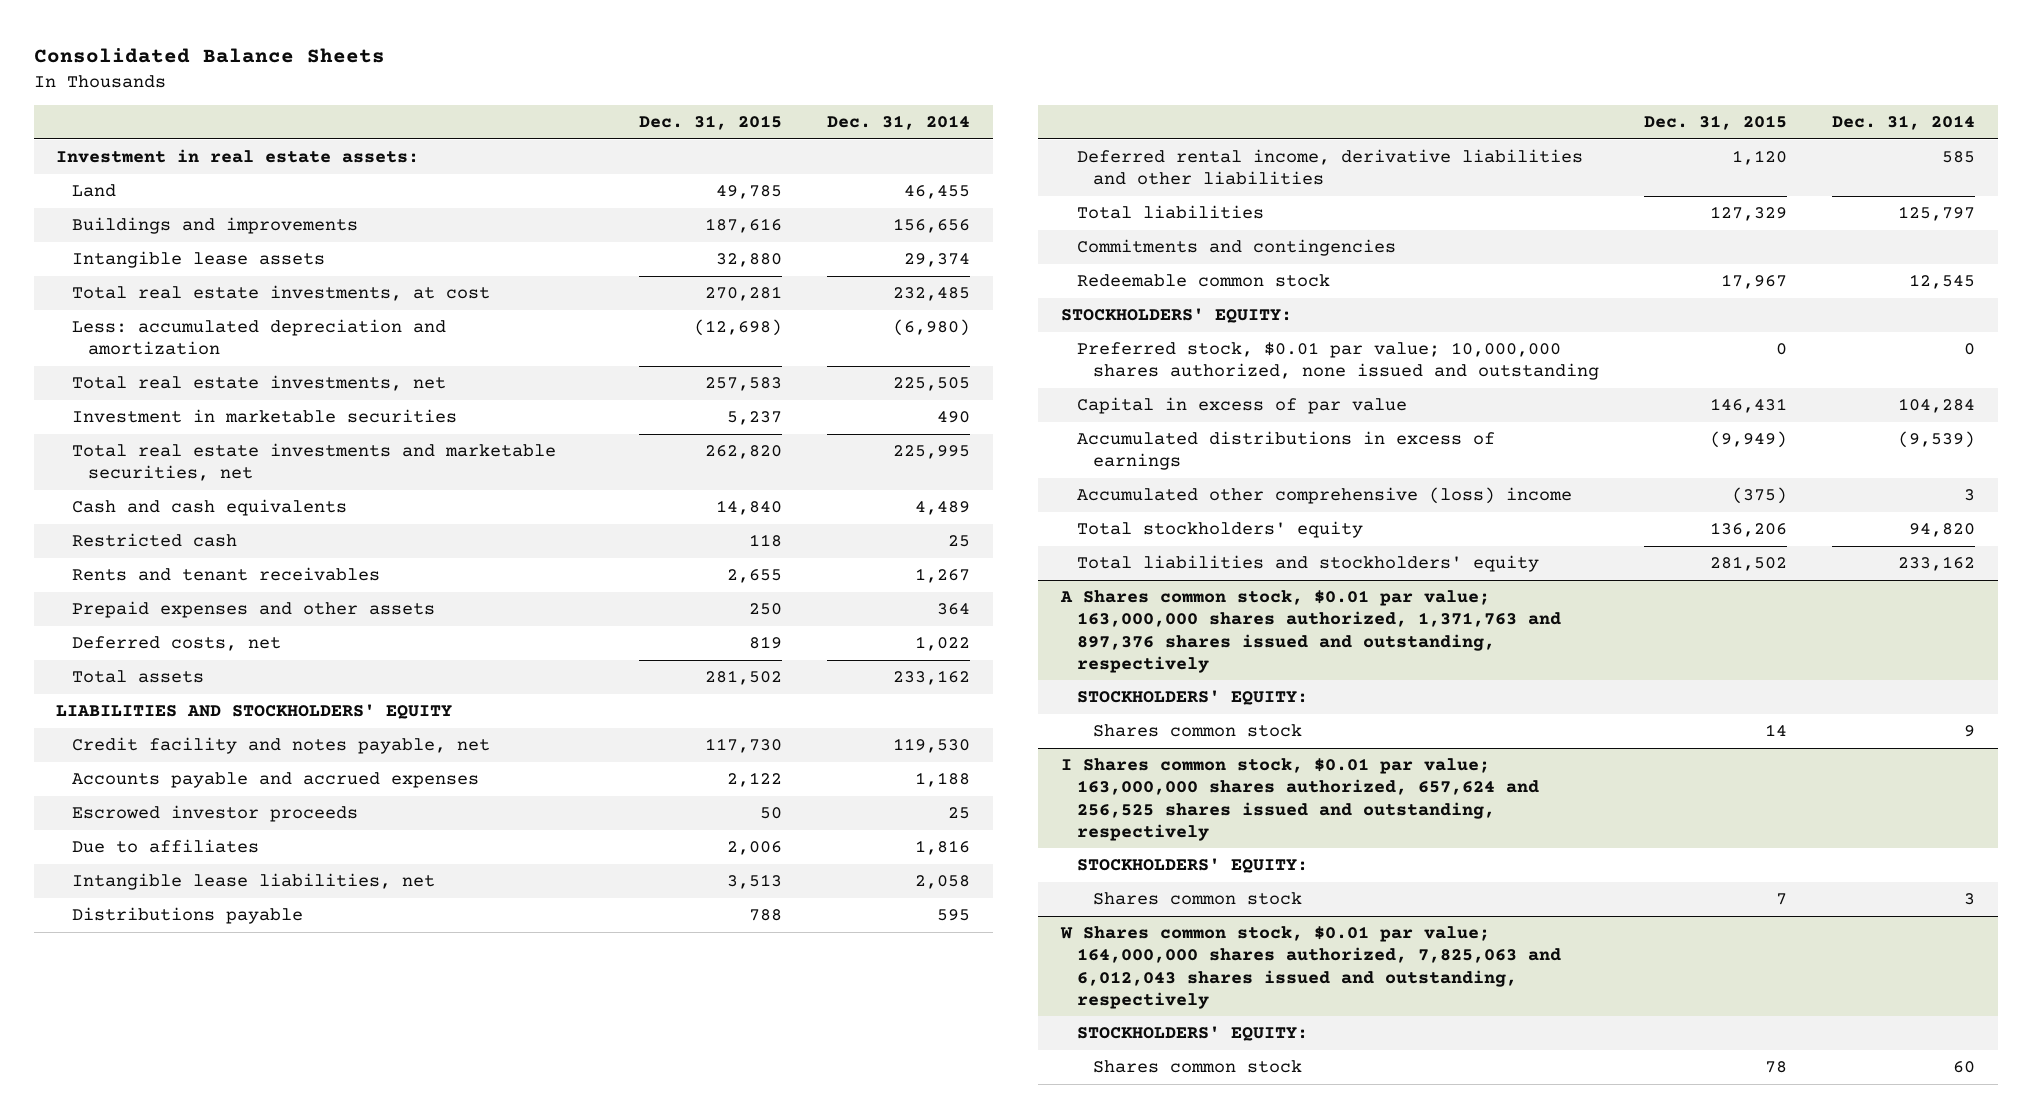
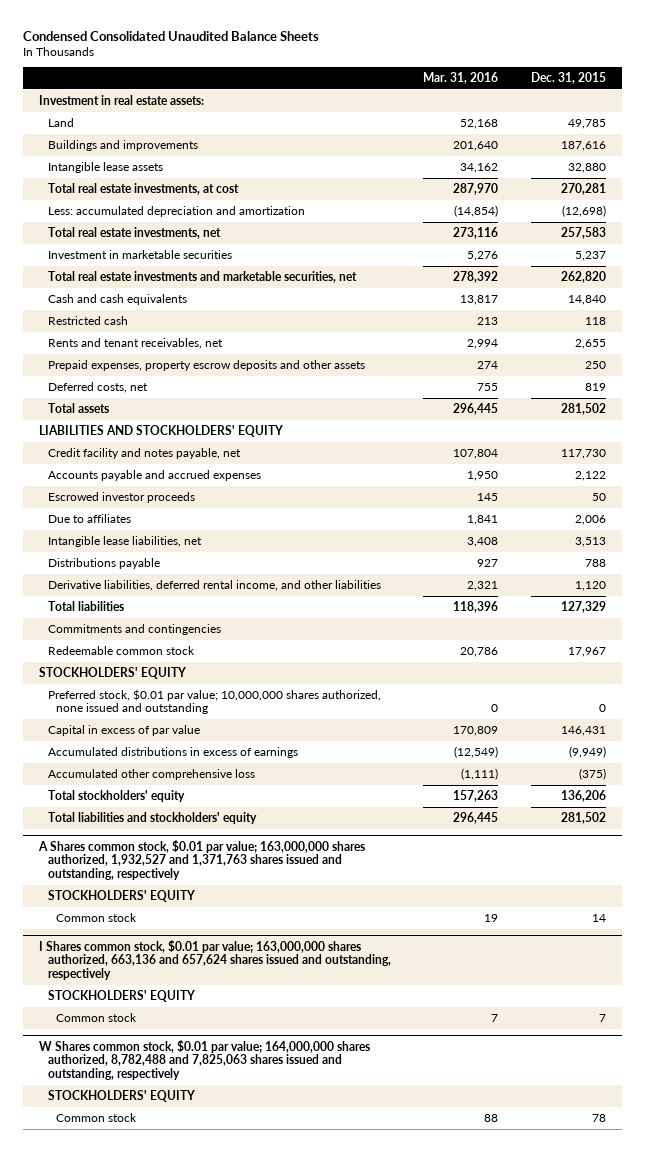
- Consolidated Balance Sheets
+ Condensed Consolidated Unaudited Balance Sheets
- | Dec. 31, 2015 | Dec. 31, 2014
+ | Mar. 31, 2016 | Dec. 31, 2015
- Rents and tenant receivables | 2,655 | 1,267
- Prepaid expenses and other assets | 250 | 364
+ Rents and tenant receivables, net | 2,994 | 2,655
+ Prepaid expenses, property escrow deposits and other assets | 274 | 250
- Deferred rental income, derivative liabilities and other liabilities | 1,120 | 585
+ Derivative liabilities, deferred rental income, and other liabilities | 2,321 | 1,120
- STOCKHOLDERS' EQUITY:
+ STOCKHOLDERS' EQUITY
- Accumulated other comprehensive (loss) income | (375) | 3
+ Accumulated other comprehensive loss | (1,111) | (375)
- A Shares common stock, $0.01 par value; 163,000,000 shares authorized, 1,371,763 and 897,376 shares issued and outstanding, respectively
- STOCKHOLDERS' EQUITY:
- Shares common stock | 14 | 9
- I Shares common stock, $0.01 par value; 163,000,000 shares authorized, 657,624 and 256,525 shares issued and outstanding, respectively
- STOCKHOLDERS' EQUITY:
- Shares common stock | 7 | 3
- W Shares common stock, $0.01 par value; 164,000,000 shares authorized, 7,825,063 and 6,012,043 shares issued and outstanding, respectively
- STOCKHOLDERS' EQUITY:
- Shares common stock | 78 | 60
+ A Shares common stock, $0.01 par value; 163,000,000 shares authorized, 1,932,527 and 1,371,763 shares issued and outstanding, respectively
+ STOCKHOLDERS' EQUITY
+ Common stock | 19 | 14
+ I Shares common stock, $0.01 par value; 163,000,000 shares authorized, 663,136 and 657,624 shares issued and outstanding, respectively
+ STOCKHOLDERS' EQUITY
+ Common stock | 7 | 7
+ W Shares common stock, $0.01 par value; 164,000,000 shares authorized, 8,782,488 and 7,825,063 shares issued and outstanding, respectively
+ STOCKHOLDERS' EQUITY
+ Common stock | 88 | 78

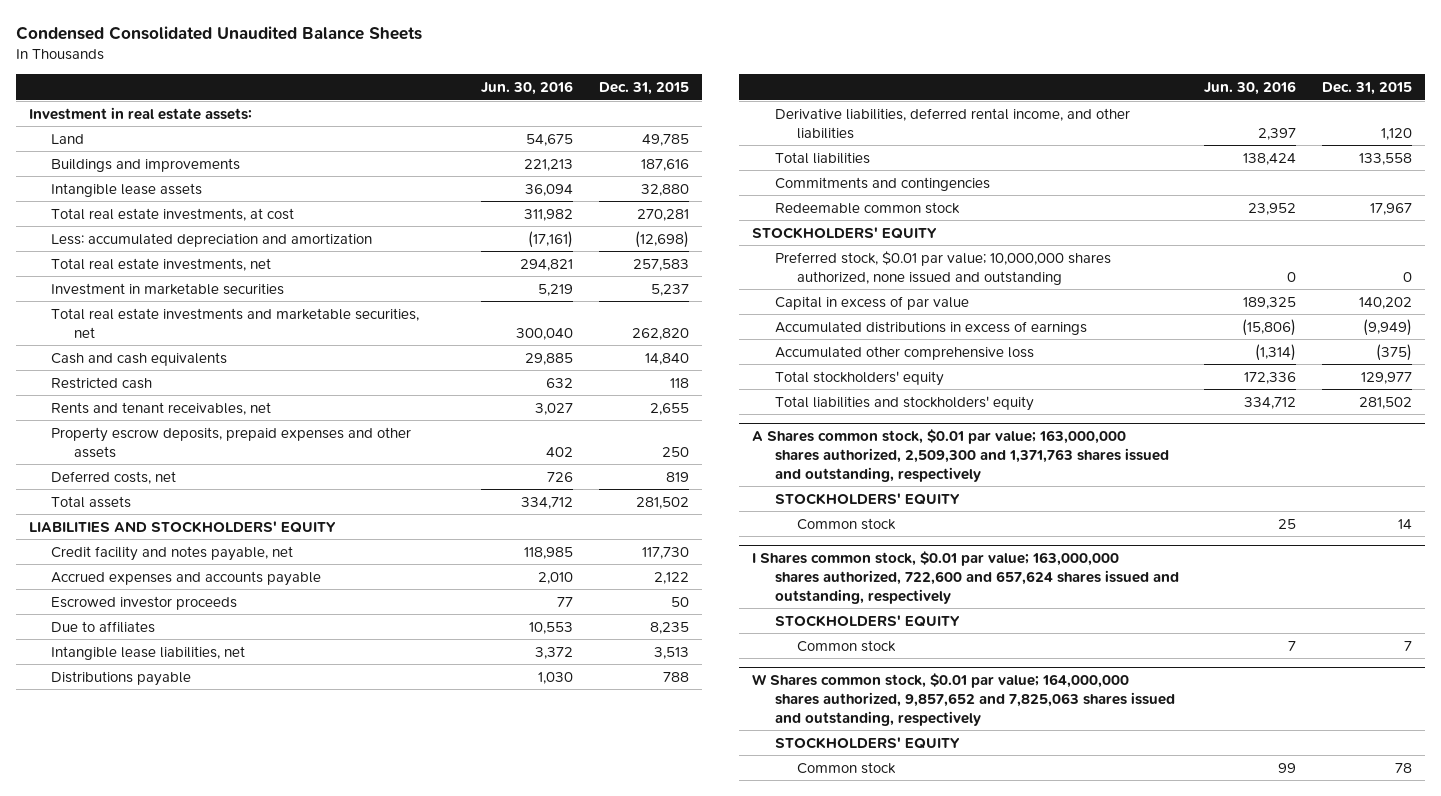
- | Mar. 31, 2016 | Dec. 31, 2015
+ | Jun. 30, 2016 | Dec. 31, 2015
- Prepaid expenses, property escrow deposits and other assets | 274 | 250
+ Property escrow deposits, prepaid expenses and other assets | 402 | 250
- Accounts payable and accrued expenses | 1,950 | 2,122
+ Accrued expenses and accounts payable | 2,010 | 2,122
- Due to affiliates | 1,841 | 2,006
+ Due to affiliates | 10,553 | 8,235
- Total liabilities | 118,396 | 127,329
+ Total liabilities | 138,424 | 133,558
- Capital in excess of par value | 170,809 | 146,431
+ Capital in excess of par value | 189,325 | 140,202
- Total stockholders' equity | 157,263 | 136,206
+ Total stockholders' equity | 172,336 | 129,977
- A Shares common stock, $0.01 par value; 163,000,000 shares authorized, 1,932,527 and 1,371,763 shares issued and outstanding, respectively
+ A Shares common stock, $0.01 par value; 163,000,000 shares authorized, 2,509,300 and 1,371,763 shares issued and outstanding, respectively
- I Shares common stock, $0.01 par value; 163,000,000 shares authorized, 663,136 and 657,624 shares issued and outstanding, respectively
+ I Shares common stock, $0.01 par value; 163,000,000 shares authorized, 722,600 and 657,624 shares issued and outstanding, respectively
- W Shares common stock, $0.01 par value; 164,000,000 shares authorized, 8,782,488 and 7,825,063 shares issued and outstanding, respectively
+ W Shares common stock, $0.01 par value; 164,000,000 shares authorized, 9,857,652 and 7,825,063 shares issued and outstanding, respectively

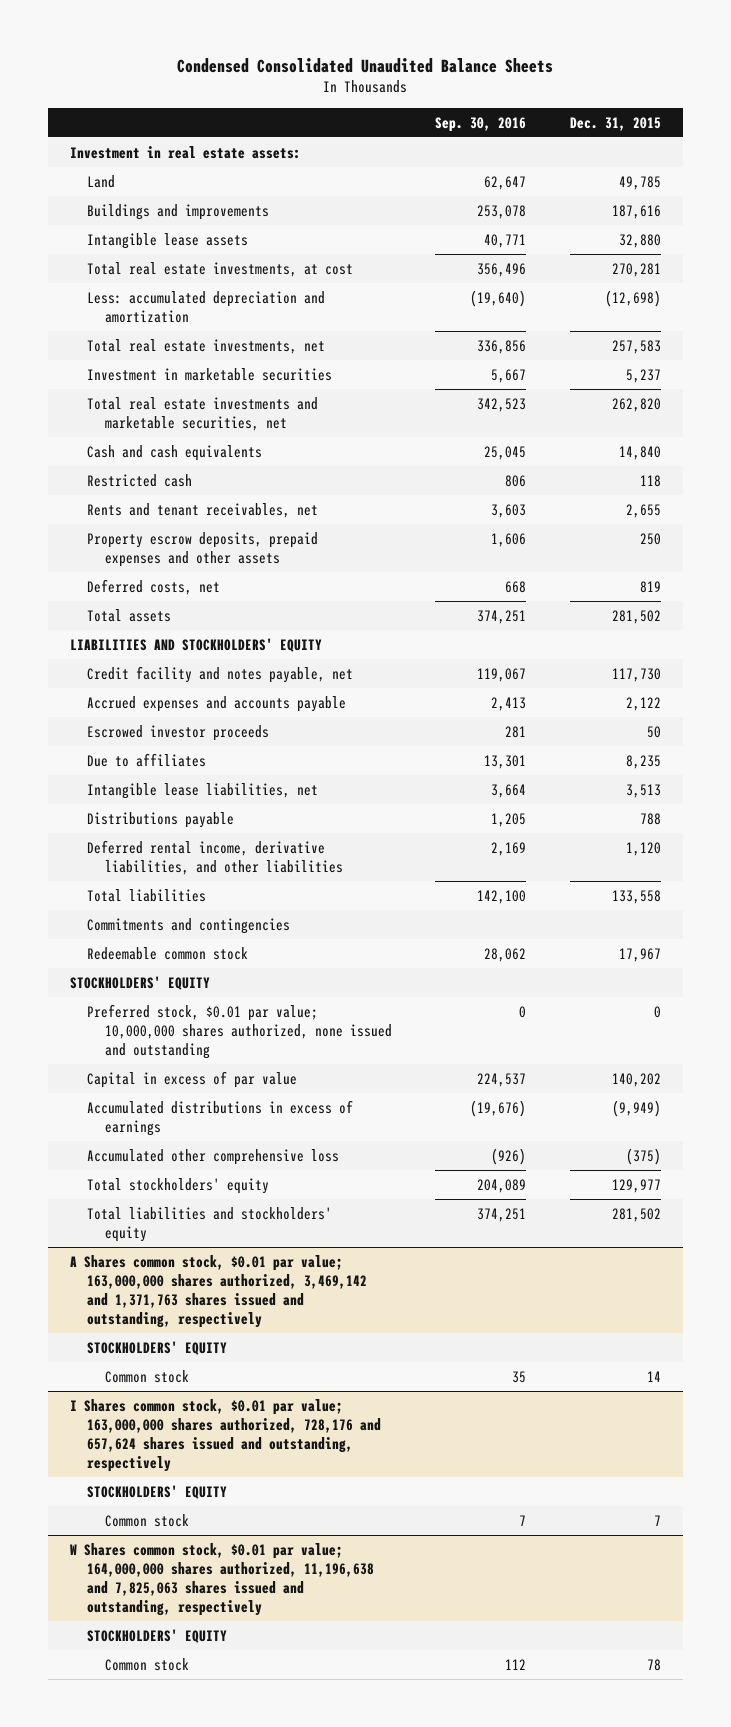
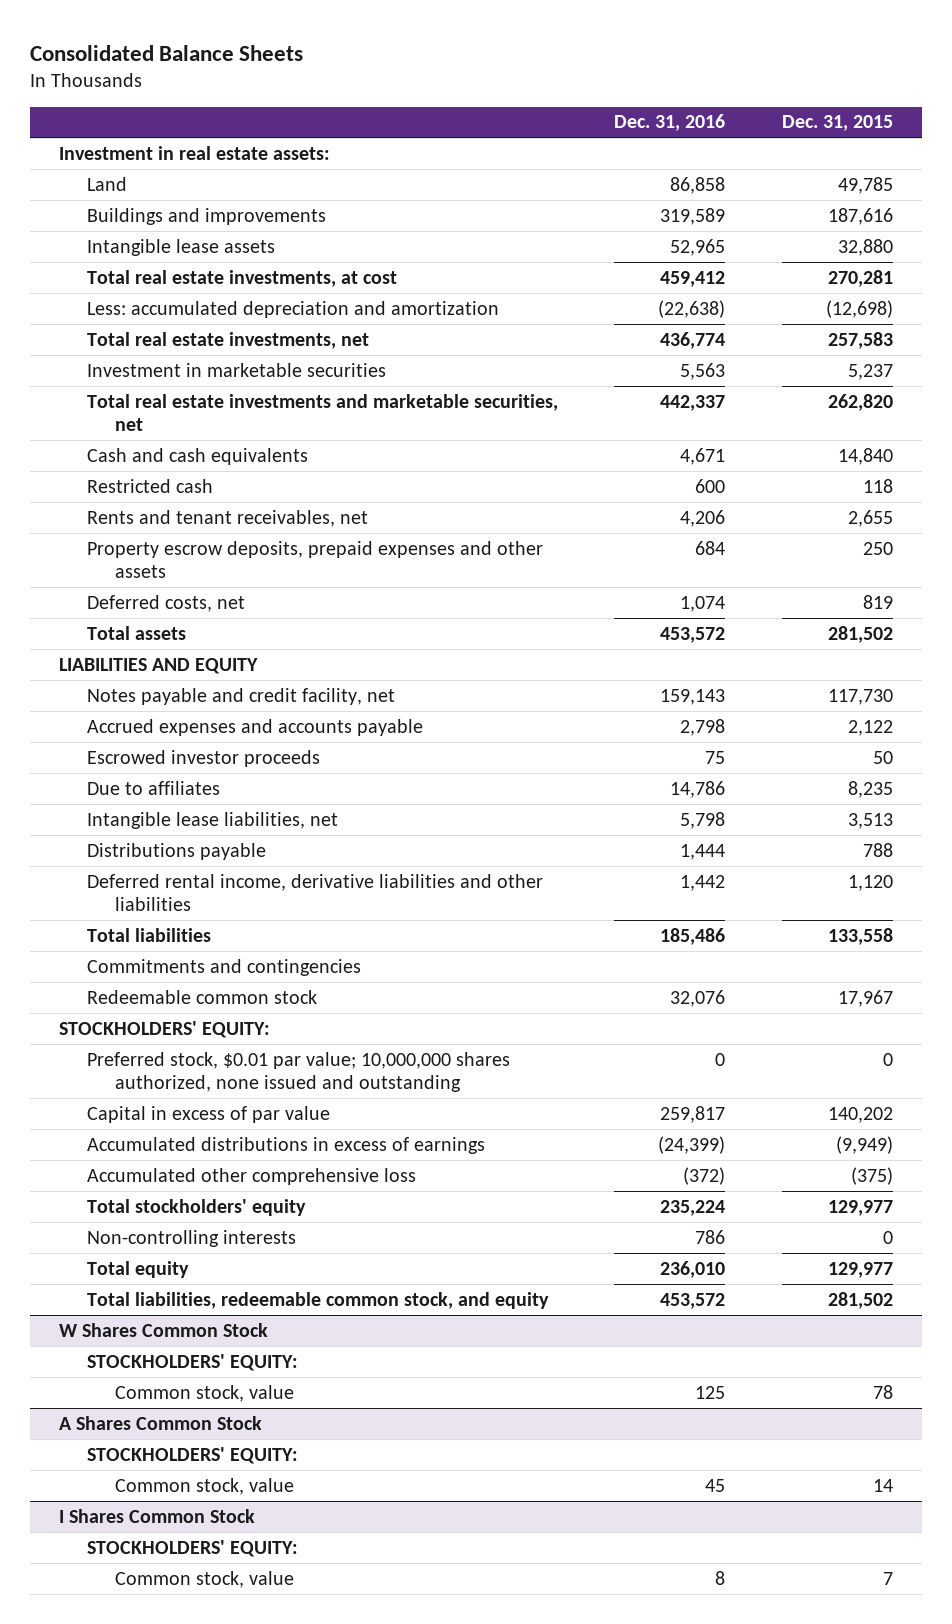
- Condensed Consolidated Unaudited Balance Sheets
+ Consolidated Balance Sheets
- | Sep. 30, 2016 | Dec. 31, 2015
+ | Dec. 31, 2016 | Dec. 31, 2015
- LIABILITIES AND STOCKHOLDERS' EQUITY
- Credit facility and notes payable, net | 119,067 | 117,730
+ LIABILITIES AND EQUITY
+ Notes payable and credit facility, net | 159,143 | 117,730
- Deferred rental income, derivative liabilities, and other liabilities | 2,169 | 1,120
+ Deferred rental income, derivative liabilities and other liabilities | 1,442 | 1,120
- STOCKHOLDERS' EQUITY
+ STOCKHOLDERS' EQUITY:
- Total liabilities and stockholders' equity | 374,251 | 281,502
- A Shares common stock, $0.01 par value; 163,000,000 shares authorized, 3,469,142 and 1,371,763 shares issued and outstanding, respectively
- STOCKHOLDERS' EQUITY
- Common stock | 35 | 14
- I Shares common stock, $0.01 par value; 163,000,000 shares authorized, 728,176 and 657,624 shares issued and outstanding, respectively
- STOCKHOLDERS' EQUITY
- Common stock | 7 | 7
- W Shares common stock, $0.01 par value; 164,000,000 shares authorized, 11,196,638 and 7,825,063 shares issued and outstanding, respectively
- STOCKHOLDERS' EQUITY
- Common stock | 112 | 78
+ Non-controlling interests | 786 | 0
+ Total equity | 236,010 | 129,977
+ Total liabilities, redeemable common stock, and equity | 453,572 | 281,502
+ W Shares Common Stock
+ STOCKHOLDERS' EQUITY:
+ Common stock, value | 125 | 78
+ A Shares Common Stock
+ STOCKHOLDERS' EQUITY:
+ Common stock, value | 45 | 14
+ I Shares Common Stock
+ STOCKHOLDERS' EQUITY:
+ Common stock, value | 8 | 7

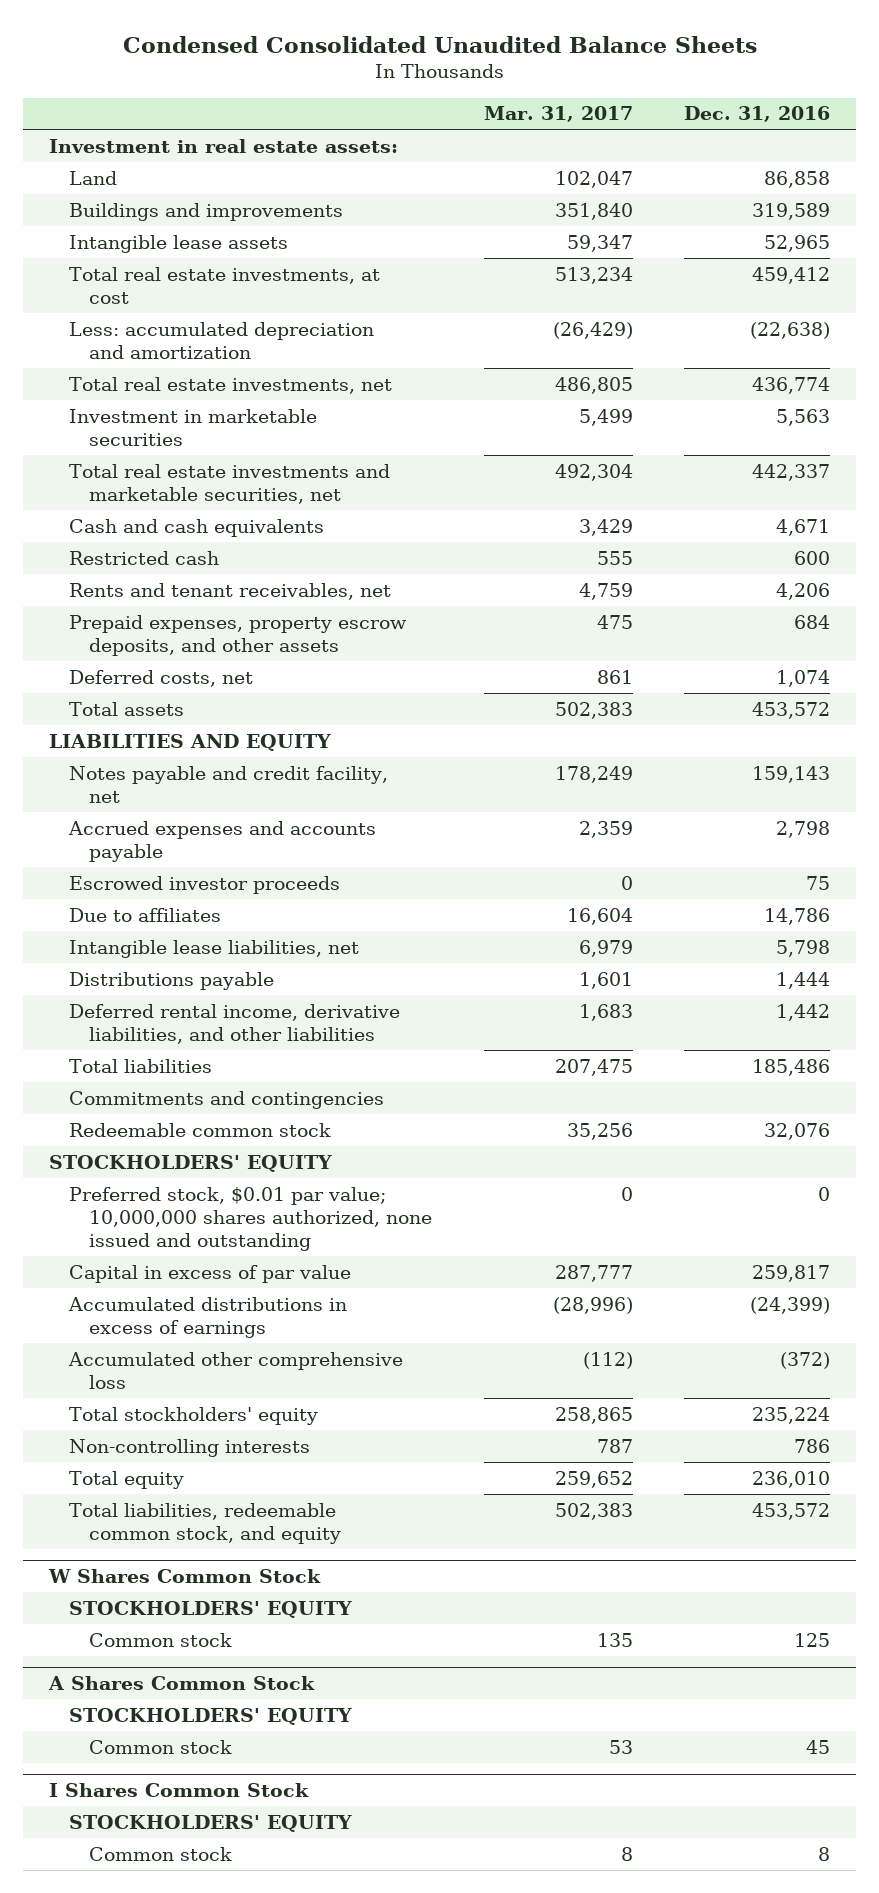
- Consolidated Balance Sheets
+ Condensed Consolidated Unaudited Balance Sheets
- | Dec. 31, 2016 | Dec. 31, 2015
+ | Mar. 31, 2017 | Dec. 31, 2016
- Property escrow deposits, prepaid expenses and other assets | 684 | 250
+ Prepaid expenses, property escrow deposits, and other assets | 475 | 684
- Deferred rental income, derivative liabilities and other liabilities | 1,442 | 1,120
+ Deferred rental income, derivative liabilities, and other liabilities | 1,683 | 1,442
- STOCKHOLDERS' EQUITY:
+ STOCKHOLDERS' EQUITY
@ W Shares Common Stock
- STOCKHOLDERS' EQUITY:
- Common stock, value | 125 | 78
+ STOCKHOLDERS' EQUITY
+ Common stock | 135 | 125
@ A Shares Common Stock
- STOCKHOLDERS' EQUITY:
- Common stock, value | 45 | 14
+ STOCKHOLDERS' EQUITY
+ Common stock | 53 | 45
@ I Shares Common Stock
- STOCKHOLDERS' EQUITY:
- Common stock, value | 8 | 7
+ STOCKHOLDERS' EQUITY
+ Common stock | 8 | 8

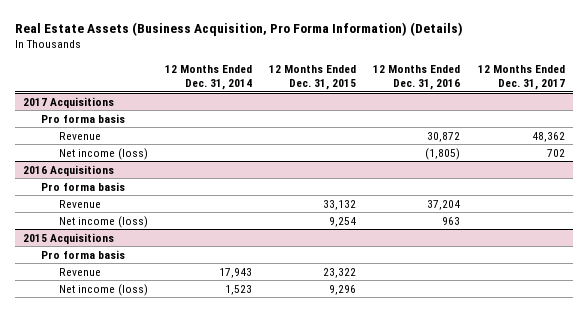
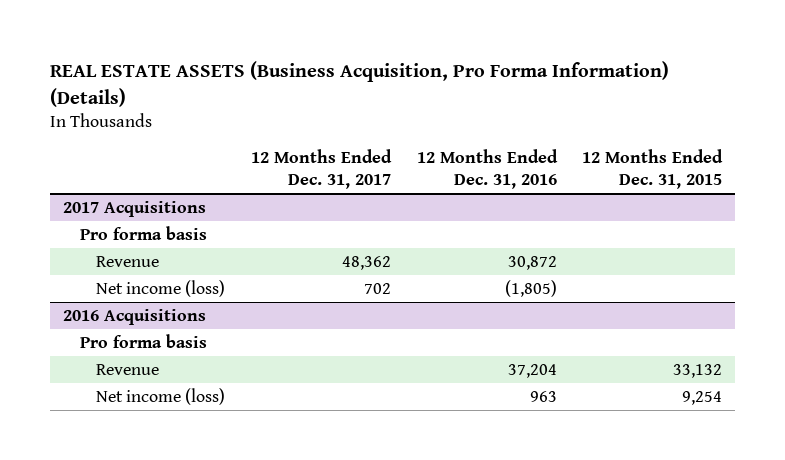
- Real Estate Assets (Business Acquisition, Pro Forma Information) (Details)
+ REAL ESTATE ASSETS (Business Acquisition, Pro Forma Information) (Details)
- | 12 Months Ended Dec. 31, 2014 | 12 Months Ended Dec. 31, 2015 | 12 Months Ended Dec. 31, 2016 | 12 Months Ended Dec. 31, 2017
+ | 12 Months Ended Dec. 31, 2017 | 12 Months Ended Dec. 31, 2016 | 12 Months Ended Dec. 31, 2015
- 2015 Acquisitions
- Pro forma basis
- Revenue | 17,943 | 23,322 | |
- Net income (loss) | 1,523 | 9,296 | |

